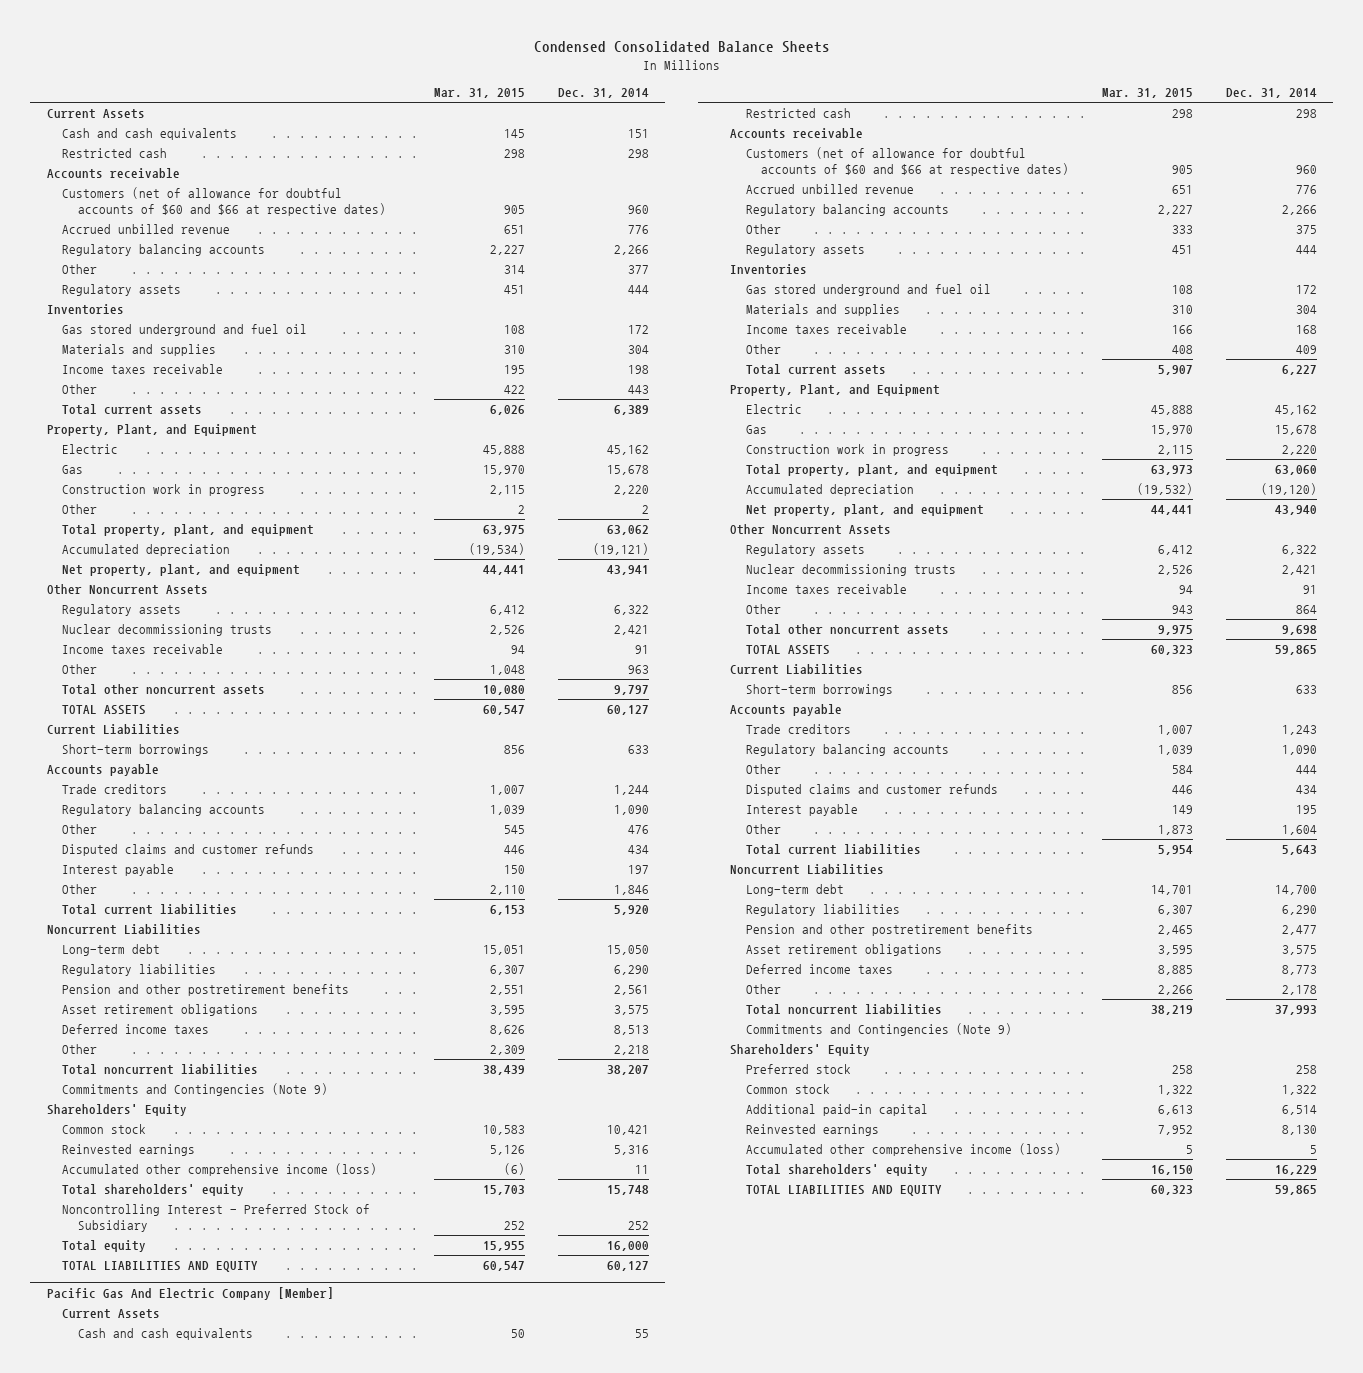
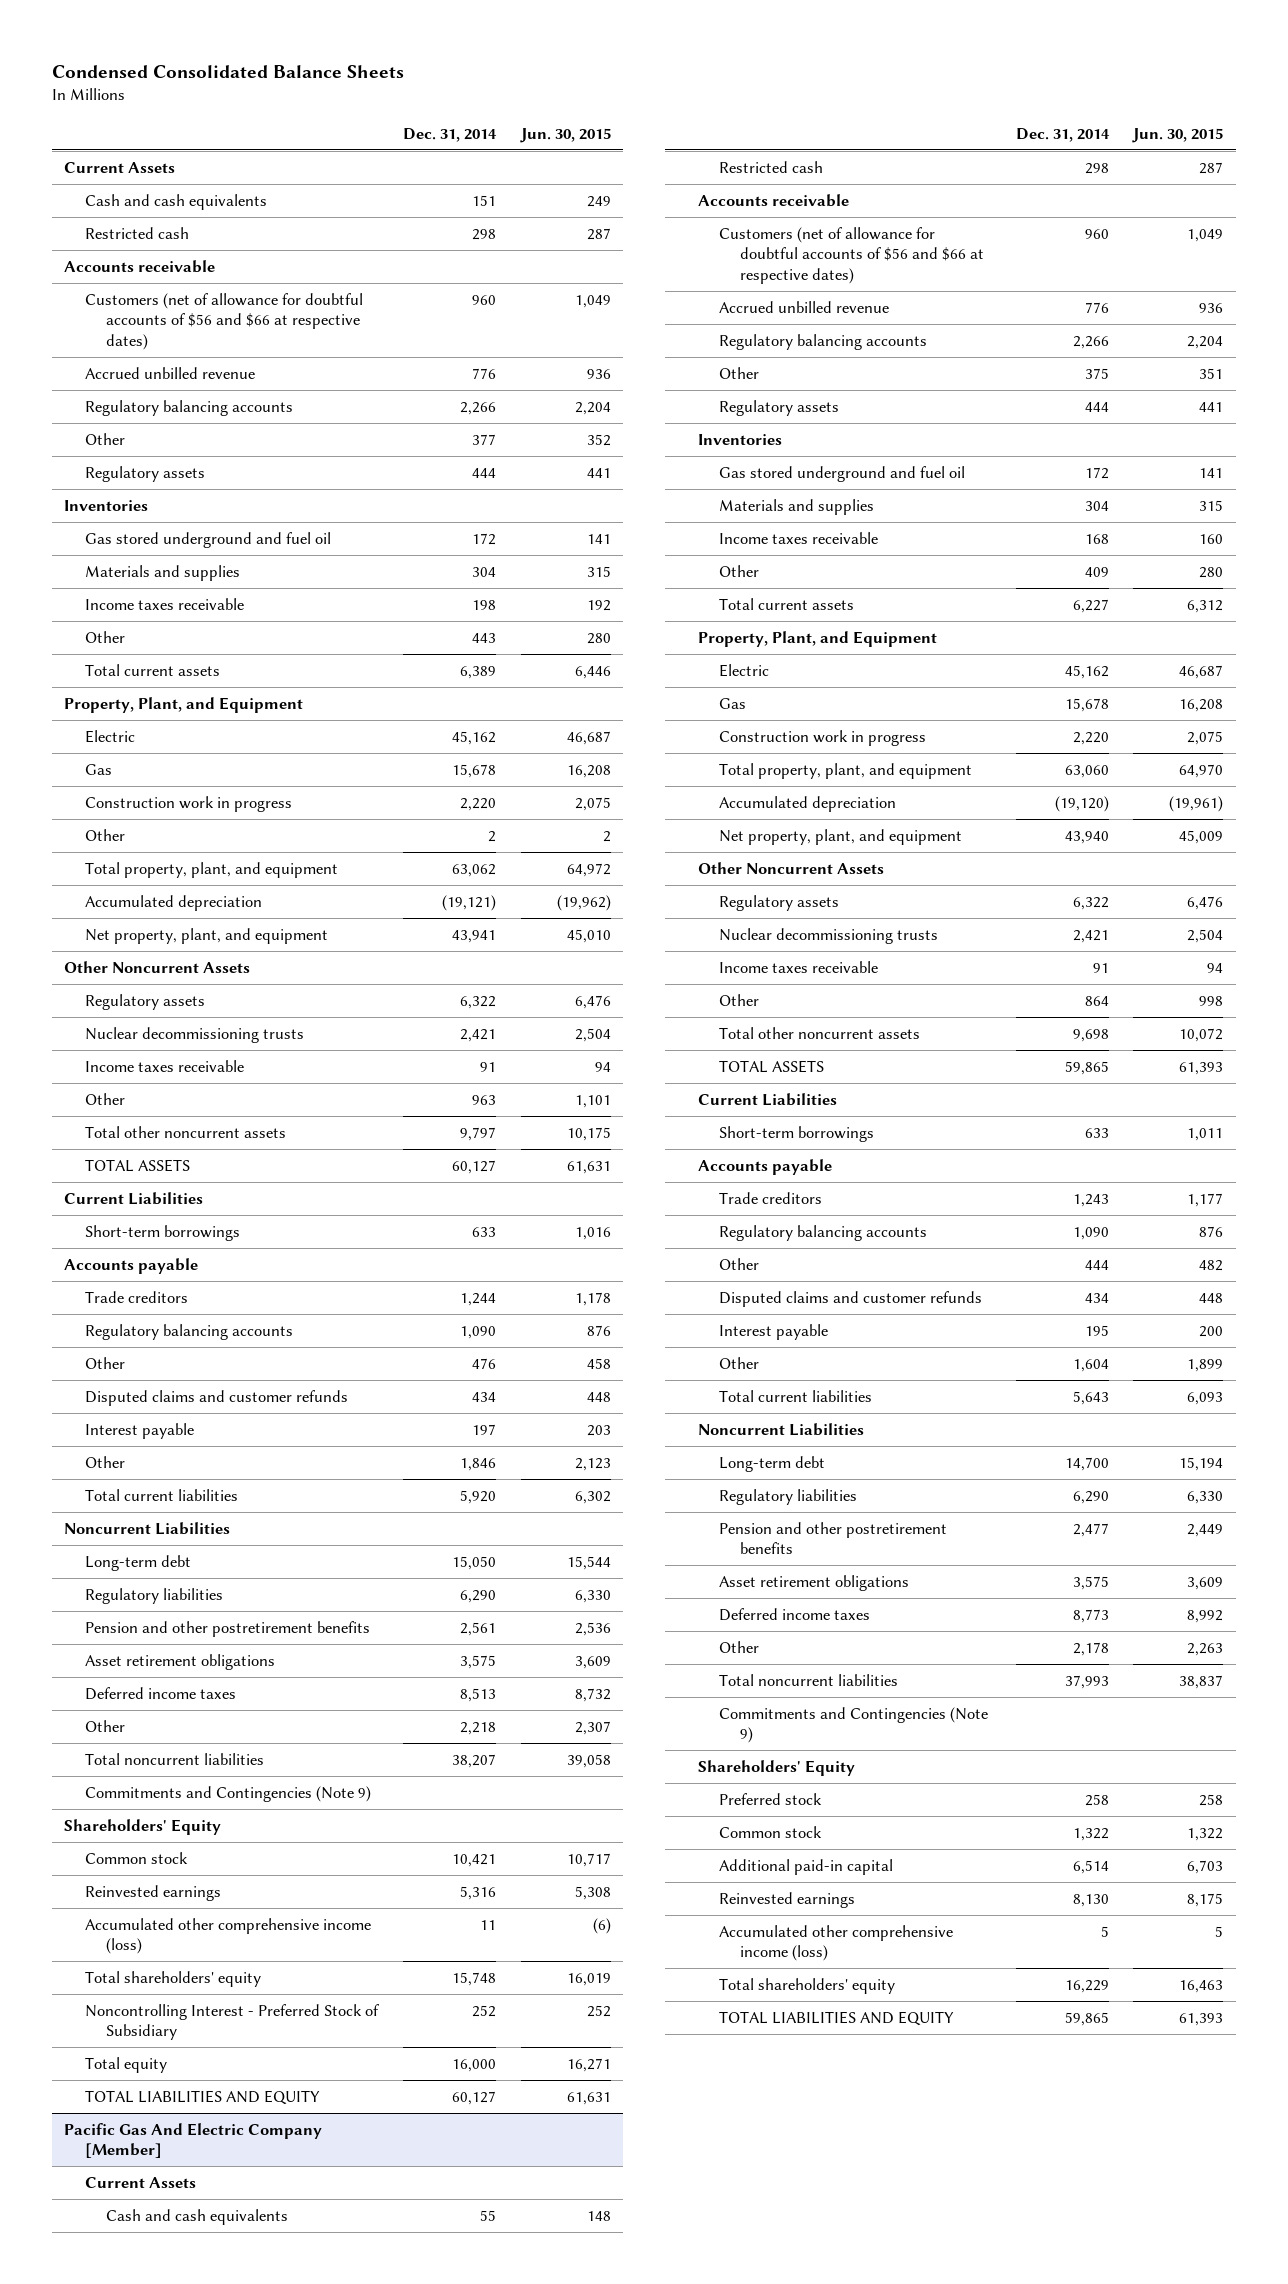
- | Mar. 31, 2015 | Dec. 31, 2014
+ | Dec. 31, 2014 | Jun. 30, 2015
- Customers (net of allowance for doubtful accounts of $60 and $66 at respective dates) | 905 | 960
+ Customers (net of allowance for doubtful accounts of $56 and $66 at respective dates) | 960 | 1,049
@ Pacific Gas And Electric Company [Member]
- Customers (net of allowance for doubtful accounts of $60 and $66 at respective dates) | 905 | 960
+ Customers (net of allowance for doubtful accounts of $56 and $66 at respective dates) | 960 | 1,049

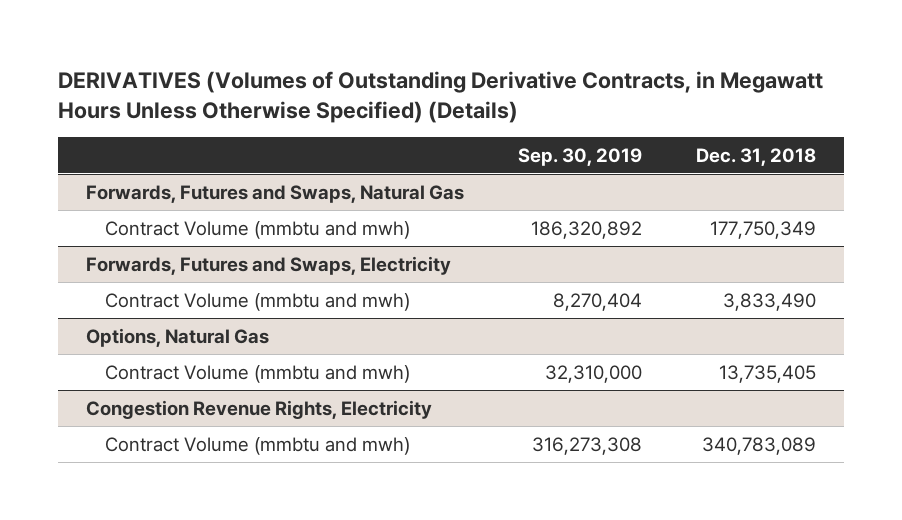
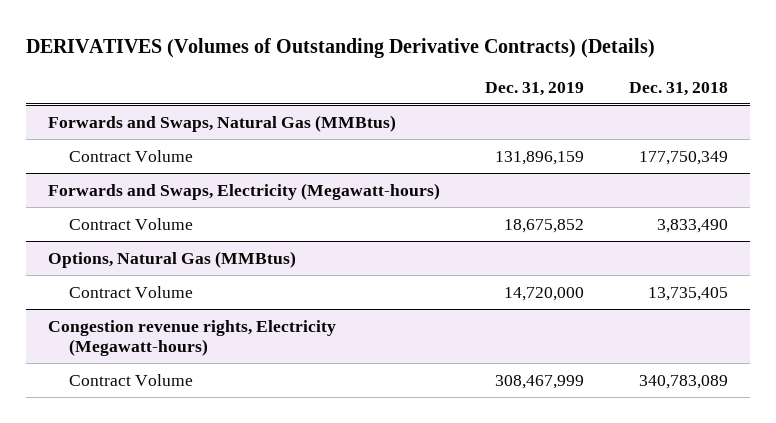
- DERIVATIVES (Volumes of Outstanding Derivative Contracts, in Megawatt Hours Unless Otherwise Specified) (Details)
+ DERIVATIVES (Volumes of Outstanding Derivative Contracts) (Details)
- | Sep. 30, 2019 | Dec. 31, 2018
+ | Dec. 31, 2019 | Dec. 31, 2018
- Forwards, Futures and Swaps, Natural Gas
- Contract Volume (mmbtu and mwh) | 186,320,892 | 177,750,349
- Forwards, Futures and Swaps, Electricity
- Contract Volume (mmbtu and mwh) | 8,270,404 | 3,833,490
- Options, Natural Gas
- Contract Volume (mmbtu and mwh) | 32,310,000 | 13,735,405
- Congestion Revenue Rights, Electricity
- Contract Volume (mmbtu and mwh) | 316,273,308 | 340,783,089
+ Forwards and Swaps, Natural Gas (MMBtus)
+ Contract Volume | 131,896,159 | 177,750,349
+ Forwards and Swaps, Electricity (Megawatt-hours)
+ Contract Volume | 18,675,852 | 3,833,490
+ Options, Natural Gas (MMBtus)
+ Contract Volume | 14,720,000 | 13,735,405
+ Congestion revenue rights, Electricity (Megawatt-hours)
+ Contract Volume | 308,467,999 | 340,783,089

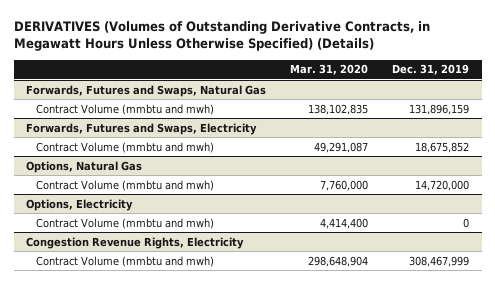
- DERIVATIVES (Volumes of Outstanding Derivative Contracts) (Details)
+ DERIVATIVES (Volumes of Outstanding Derivative Contracts, in Megawatt Hours Unless Otherwise Specified) (Details)
- | Dec. 31, 2019 | Dec. 31, 2018
+ | Mar. 31, 2020 | Dec. 31, 2019
- Forwards and Swaps, Natural Gas (MMBtus)
- Contract Volume | 131,896,159 | 177,750,349
- Forwards and Swaps, Electricity (Megawatt-hours)
- Contract Volume | 18,675,852 | 3,833,490
- Options, Natural Gas (MMBtus)
- Contract Volume | 14,720,000 | 13,735,405
- Congestion revenue rights, Electricity (Megawatt-hours)
- Contract Volume | 308,467,999 | 340,783,089
+ Forwards, Futures and Swaps, Natural Gas
+ Contract Volume (mmbtu and mwh) | 138,102,835 | 131,896,159
+ Forwards, Futures and Swaps, Electricity
+ Contract Volume (mmbtu and mwh) | 49,291,087 | 18,675,852
+ Options, Natural Gas
+ Contract Volume (mmbtu and mwh) | 7,760,000 | 14,720,000
+ Options, Electricity
+ Contract Volume (mmbtu and mwh) | 4,414,400 | 0
+ Congestion Revenue Rights, Electricity
+ Contract Volume (mmbtu and mwh) | 298,648,904 | 308,467,999

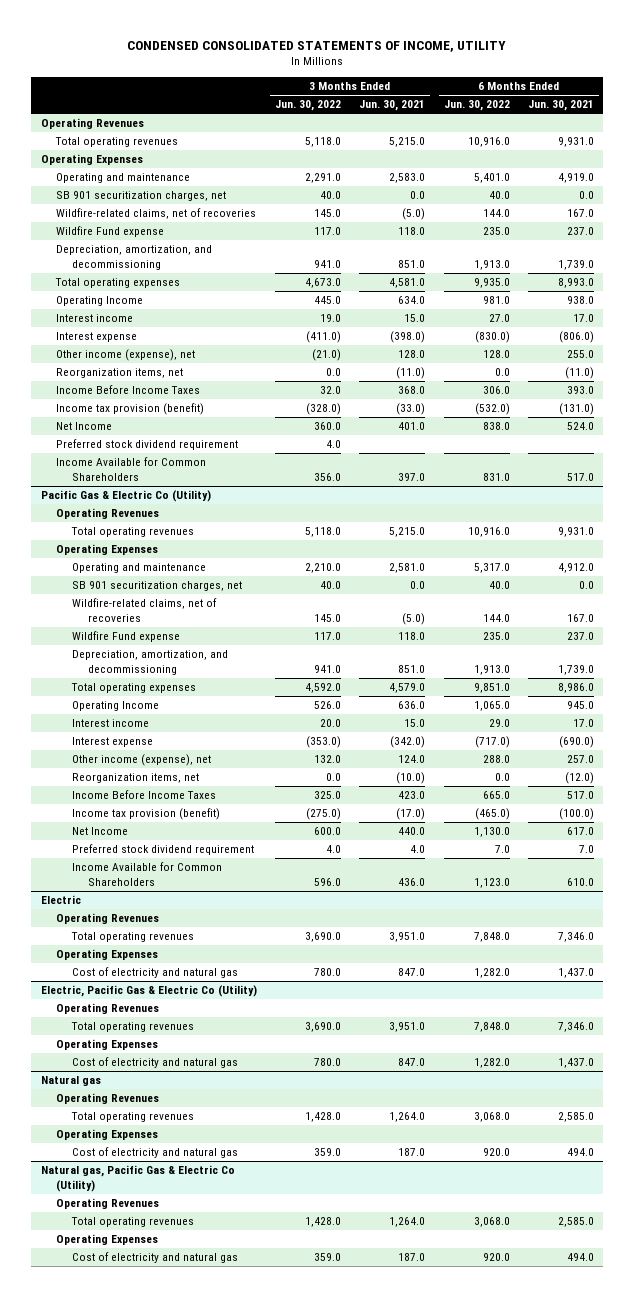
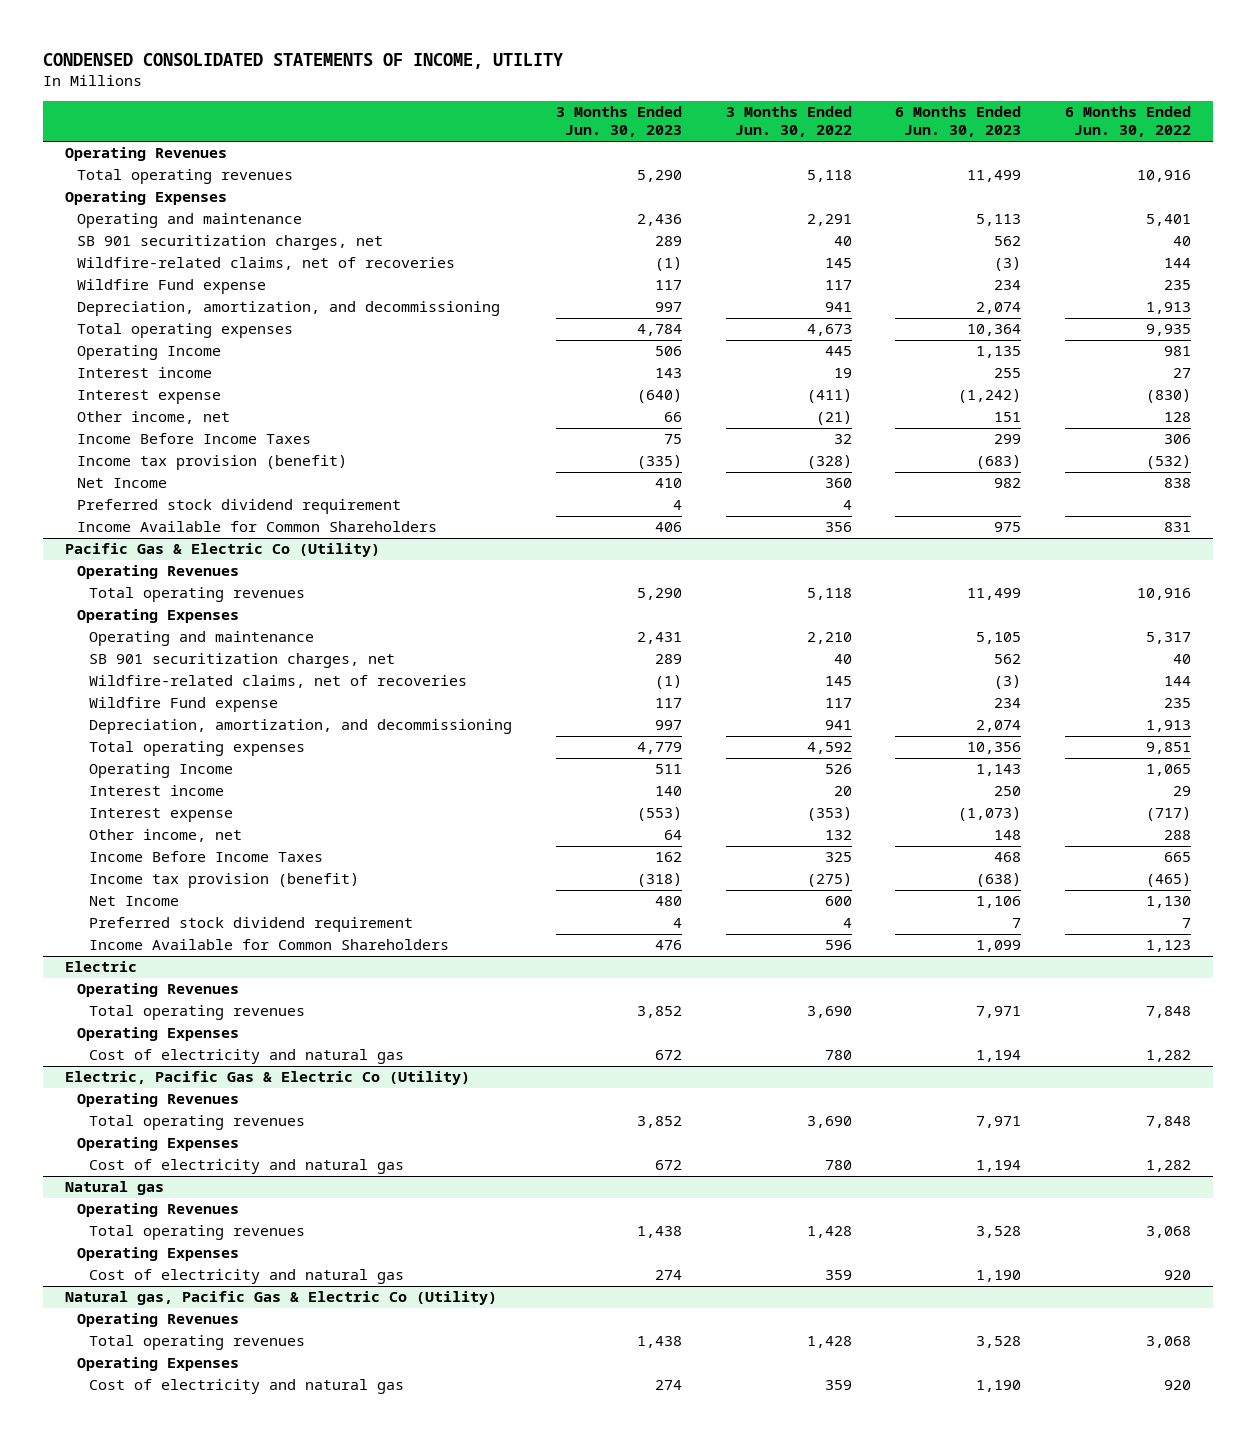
- | 3 Months Ended Jun. 30, 2022 | 3 Months Ended Jun. 30, 2021 | 6 Months Ended Jun. 30, 2022 | 6 Months Ended Jun. 30, 2021
+ | 3 Months Ended Jun. 30, 2023 | 3 Months Ended Jun. 30, 2022 | 6 Months Ended Jun. 30, 2023 | 6 Months Ended Jun. 30, 2022
- Total operating revenues | 5,118.0 | 5,215.0 | 10,916.0 | 9,931.0
+ Total operating revenues | 5,290 | 5,118 | 11,499 | 10,916
- Operating and maintenance | 2,291.0 | 2,583.0 | 5,401.0 | 4,919.0
- SB 901 securitization charges, net | 40.0 | 0.0 | 40.0 | 0.0
- Wildfire-related claims, net of recoveries | 145.0 | (5.0) | 144.0 | 167.0
- Wildfire Fund expense | 117.0 | 118.0 | 235.0 | 237.0
- Depreciation, amortization, and decommissioning | 941.0 | 851.0 | 1,913.0 | 1,739.0
- Total operating expenses | 4,673.0 | 4,581.0 | 9,935.0 | 8,993.0
- Operating Income | 445.0 | 634.0 | 981.0 | 938.0
- Interest income | 19.0 | 15.0 | 27.0 | 17.0
- Interest expense | (411.0) | (398.0) | (830.0) | (806.0)
- Other income (expense), net | (21.0) | 128.0 | 128.0 | 255.0
- Reorganization items, net | 0.0 | (11.0) | 0.0 | (11.0)
- Income Before Income Taxes | 32.0 | 368.0 | 306.0 | 393.0
- Income tax provision (benefit) | (328.0) | (33.0) | (532.0) | (131.0)
- Net Income | 360.0 | 401.0 | 838.0 | 524.0
- Preferred stock dividend requirement | 4.0 | | |
- Income Available for Common Shareholders | 356.0 | 397.0 | 831.0 | 517.0
+ Operating and maintenance | 2,436 | 2,291 | 5,113 | 5,401
+ SB 901 securitization charges, net | 289 | 40 | 562 | 40
+ Wildfire-related claims, net of recoveries | (1) | 145 | (3) | 144
+ Wildfire Fund expense | 117 | 117 | 234 | 235
+ Depreciation, amortization, and decommissioning | 997 | 941 | 2,074 | 1,913
+ Total operating expenses | 4,784 | 4,673 | 10,364 | 9,935
+ Operating Income | 506 | 445 | 1,135 | 981
+ Interest income | 143 | 19 | 255 | 27
+ Interest expense | (640) | (411) | (1,242) | (830)
+ Other income, net | 66 | (21) | 151 | 128
+ Income Before Income Taxes | 75 | 32 | 299 | 306
+ Income tax provision (benefit) | (335) | (328) | (683) | (532)
+ Net Income | 410 | 360 | 982 | 838
+ Preferred stock dividend requirement | 4 | 4 | |
+ Income Available for Common Shareholders | 406 | 356 | 975 | 831
@ Pacific Gas & Electric Co (Utility)
- Total operating revenues | 5,118.0 | 5,215.0 | 10,916.0 | 9,931.0
+ Total operating revenues | 5,290 | 5,118 | 11,499 | 10,916
- Operating and maintenance | 2,210.0 | 2,581.0 | 5,317.0 | 4,912.0
- SB 901 securitization charges, net | 40.0 | 0.0 | 40.0 | 0.0
- Wildfire-related claims, net of recoveries | 145.0 | (5.0) | 144.0 | 167.0
- Wildfire Fund expense | 117.0 | 118.0 | 235.0 | 237.0
- Depreciation, amortization, and decommissioning | 941.0 | 851.0 | 1,913.0 | 1,739.0
- Total operating expenses | 4,592.0 | 4,579.0 | 9,851.0 | 8,986.0
- Operating Income | 526.0 | 636.0 | 1,065.0 | 945.0
- Interest income | 20.0 | 15.0 | 29.0 | 17.0
- Interest expense | (353.0) | (342.0) | (717.0) | (690.0)
- Other income (expense), net | 132.0 | 124.0 | 288.0 | 257.0
- Reorganization items, net | 0.0 | (10.0) | 0.0 | (12.0)
- Income Before Income Taxes | 325.0 | 423.0 | 665.0 | 517.0
- Income tax provision (benefit) | (275.0) | (17.0) | (465.0) | (100.0)
- Net Income | 600.0 | 440.0 | 1,130.0 | 617.0
- Preferred stock dividend requirement | 4.0 | 4.0 | 7.0 | 7.0
- Income Available for Common Shareholders | 596.0 | 436.0 | 1,123.0 | 610.0
+ Operating and maintenance | 2,431 | 2,210 | 5,105 | 5,317
+ SB 901 securitization charges, net | 289 | 40 | 562 | 40
+ Wildfire-related claims, net of recoveries | (1) | 145 | (3) | 144
+ Wildfire Fund expense | 117 | 117 | 234 | 235
+ Depreciation, amortization, and decommissioning | 997 | 941 | 2,074 | 1,913
+ Total operating expenses | 4,779 | 4,592 | 10,356 | 9,851
+ Operating Income | 511 | 526 | 1,143 | 1,065
+ Interest income | 140 | 20 | 250 | 29
+ Interest expense | (553) | (353) | (1,073) | (717)
+ Other income, net | 64 | 132 | 148 | 288
+ Income Before Income Taxes | 162 | 325 | 468 | 665
+ Income tax provision (benefit) | (318) | (275) | (638) | (465)
+ Net Income | 480 | 600 | 1,106 | 1,130
+ Preferred stock dividend requirement | 4 | 4 | 7 | 7
+ Income Available for Common Shareholders | 476 | 596 | 1,099 | 1,123
@ Electric
- Total operating revenues | 3,690.0 | 3,951.0 | 7,848.0 | 7,346.0
+ Total operating revenues | 3,852 | 3,690 | 7,971 | 7,848
- Cost of electricity and natural gas | 780.0 | 847.0 | 1,282.0 | 1,437.0
+ Cost of electricity and natural gas | 672 | 780 | 1,194 | 1,282
@ Electric, Pacific Gas & Electric Co (Utility)
- Total operating revenues | 3,690.0 | 3,951.0 | 7,848.0 | 7,346.0
+ Total operating revenues | 3,852 | 3,690 | 7,971 | 7,848
- Cost of electricity and natural gas | 780.0 | 847.0 | 1,282.0 | 1,437.0
+ Cost of electricity and natural gas | 672 | 780 | 1,194 | 1,282
@ Natural gas
- Total operating revenues | 1,428.0 | 1,264.0 | 3,068.0 | 2,585.0
+ Total operating revenues | 1,438 | 1,428 | 3,528 | 3,068
- Cost of electricity and natural gas | 359.0 | 187.0 | 920.0 | 494.0
+ Cost of electricity and natural gas | 274 | 359 | 1,190 | 920
@ Natural gas, Pacific Gas & Electric Co (Utility)
- Total operating revenues | 1,428.0 | 1,264.0 | 3,068.0 | 2,585.0
+ Total operating revenues | 1,438 | 1,428 | 3,528 | 3,068
- Cost of electricity and natural gas | 359.0 | 187.0 | 920.0 | 494.0
+ Cost of electricity and natural gas | 274 | 359 | 1,190 | 920

